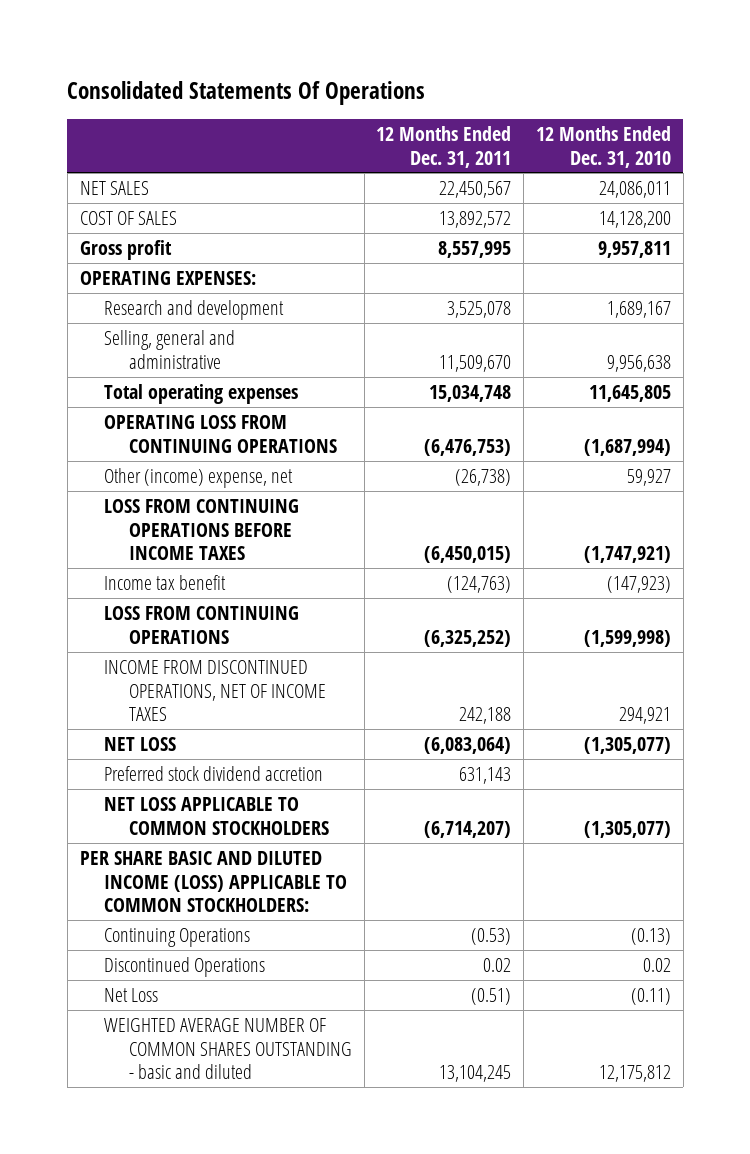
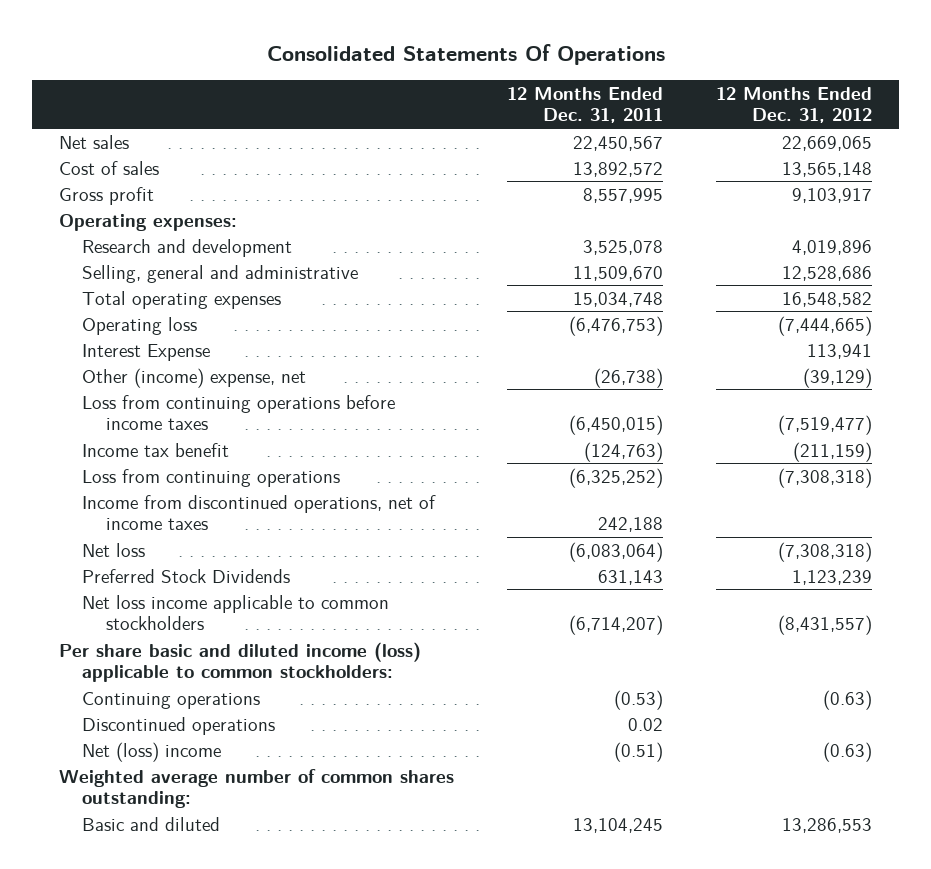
- | 12 Months Ended Dec. 31, 2011 | 12 Months Ended Dec. 31, 2010
+ | 12 Months Ended Dec. 31, 2011 | 12 Months Ended Dec. 31, 2012
- NET SALES | 22,450,567 | 24,086,011
- COST OF SALES | 13,892,572 | 14,128,200
+ Net sales | 22,450,567 | 22,669,065
+ Cost of sales | 13,892,572 | 13,565,148
- OPERATING EXPENSES:
+ Operating expenses:
- OPERATING LOSS FROM CONTINUING OPERATIONS | (6,476,753) | (1,687,994)
+ Operating loss | (6,476,753) | (7,444,665)
+ Interest Expense | | 113,941
- LOSS FROM CONTINUING OPERATIONS BEFORE INCOME TAXES | (6,450,015) | (1,747,921)
+ Loss from continuing operations before income taxes | (6,450,015) | (7,519,477)
- LOSS FROM CONTINUING OPERATIONS | (6,325,252) | (1,599,998)
- INCOME FROM DISCONTINUED OPERATIONS, NET OF INCOME TAXES | 242,188 | 294,921
- NET LOSS | (6,083,064) | (1,305,077)
- Preferred stock dividend accretion | 631,143 |
- NET LOSS APPLICABLE TO COMMON STOCKHOLDERS | (6,714,207) | (1,305,077)
- PER SHARE BASIC AND DILUTED INCOME (LOSS) APPLICABLE TO COMMON STOCKHOLDERS:
- Continuing Operations | (0.53) | (0.13)
- Discontinued Operations | 0.02 | 0.02
- Net Loss | (0.51) | (0.11)
- WEIGHTED AVERAGE NUMBER OF COMMON SHARES OUTSTANDING - basic and diluted | 13,104,245 | 12,175,812
+ Loss from continuing operations | (6,325,252) | (7,308,318)
+ Income from discontinued operations, net of income taxes | 242,188 |
+ Net loss | (6,083,064) | (7,308,318)
+ Preferred Stock Dividends | 631,143 | 1,123,239
+ Net loss income applicable to common stockholders | (6,714,207) | (8,431,557)
+ Per share basic and diluted income (loss) applicable to common stockholders:
+ Continuing operations | (0.53) | (0.63)
+ Discontinued operations | 0.02 |
+ Net (loss) income | (0.51) | (0.63)
+ Weighted average number of common shares outstanding:
+ Basic and diluted | 13,104,245 | 13,286,553

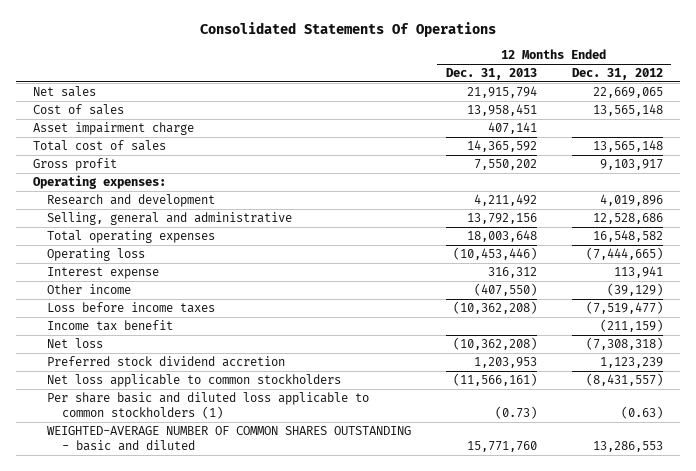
- | 12 Months Ended Dec. 31, 2011 | 12 Months Ended Dec. 31, 2012
+ | 12 Months Ended Dec. 31, 2013 | 12 Months Ended Dec. 31, 2012
+ Asset impairment charge | 407,141 |
+ Total cost of sales | 14,365,592 | 13,565,148
- Interest Expense | | 113,941
- Other (income) expense, net | (26,738) | (39,129)
- Loss from continuing operations before income taxes | (6,450,015) | (7,519,477)
+ Interest expense | 316,312 | 113,941
+ Other income | (407,550) | (39,129)
+ Loss before income taxes | (10,362,208) | (7,519,477)
- Loss from continuing operations | (6,325,252) | (7,308,318)
- Income from discontinued operations, net of income taxes | 242,188 |
- Preferred Stock Dividends | 631,143 | 1,123,239
- Net loss income applicable to common stockholders | (6,714,207) | (8,431,557)
- Per share basic and diluted income (loss) applicable to common stockholders:
- Continuing operations | (0.53) | (0.63)
- Discontinued operations | 0.02 |
- Net (loss) income | (0.51) | (0.63)
- Weighted average number of common shares outstanding:
- Basic and diluted | 13,104,245 | 13,286,553
+ Preferred stock dividend accretion | 1,203,953 | 1,123,239
+ Net loss applicable to common stockholders | (11,566,161) | (8,431,557)
+ Per share basic and diluted loss applicable to common stockholders (1) | (0.73) | (0.63)
+ WEIGHTED-AVERAGE NUMBER OF COMMON SHARES OUTSTANDING - basic and diluted | 15,771,760 | 13,286,553

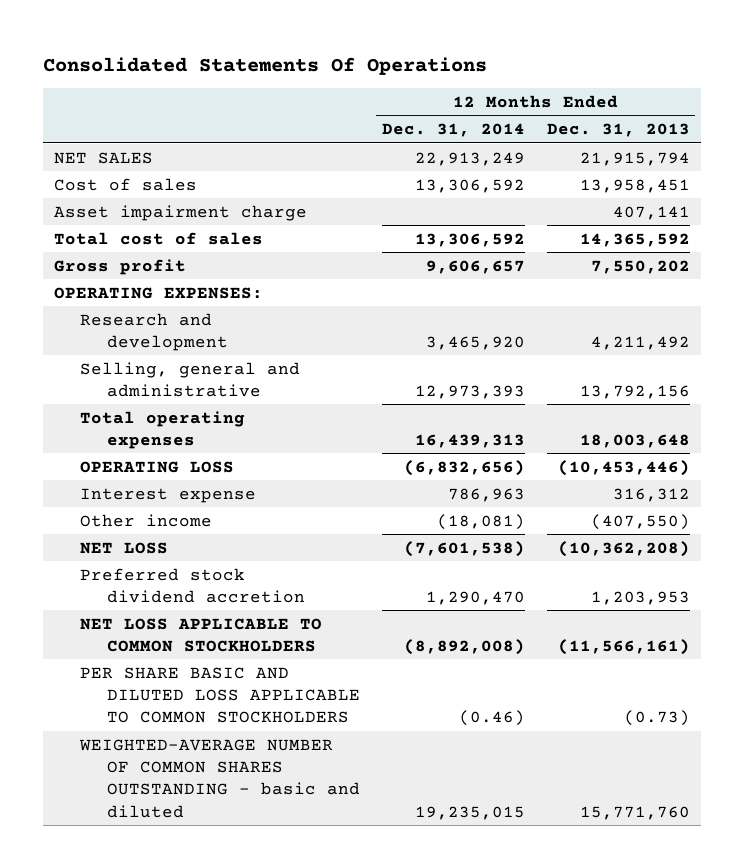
- | 12 Months Ended Dec. 31, 2013 | 12 Months Ended Dec. 31, 2012
+ | 12 Months Ended Dec. 31, 2014 | 12 Months Ended Dec. 31, 2013
- Net sales | 21,915,794 | 22,669,065
+ NET SALES | 22,913,249 | 21,915,794
- Operating expenses:
+ OPERATING EXPENSES:
- Operating loss | (10,453,446) | (7,444,665)
+ OPERATING LOSS | (6,832,656) | (10,453,446)
- Loss before income taxes | (10,362,208) | (7,519,477)
- Income tax benefit | | (211,159)
- Net loss | (10,362,208) | (7,308,318)
+ NET LOSS | (7,601,538) | (10,362,208)
- Net loss applicable to common stockholders | (11,566,161) | (8,431,557)
- Per share basic and diluted loss applicable to common stockholders (1) | (0.73) | (0.63)
+ NET LOSS APPLICABLE TO COMMON STOCKHOLDERS | (8,892,008) | (11,566,161)
+ PER SHARE BASIC AND DILUTED LOSS APPLICABLE TO COMMON STOCKHOLDERS | (0.46) | (0.73)

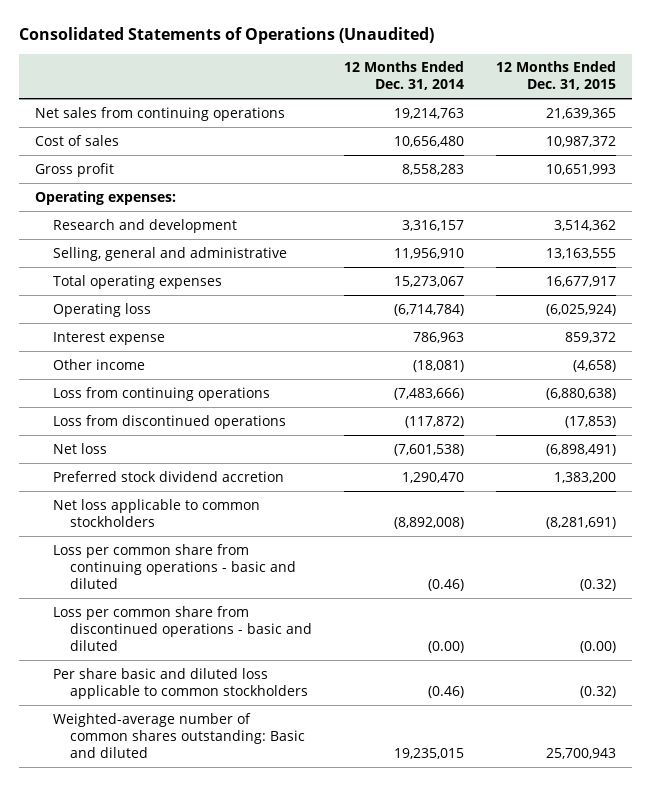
- Consolidated Statements Of Operations
+ Consolidated Statements of Operations (Unaudited)
- | 12 Months Ended Dec. 31, 2014 | 12 Months Ended Dec. 31, 2013
+ | 12 Months Ended Dec. 31, 2014 | 12 Months Ended Dec. 31, 2015
- NET SALES | 22,913,249 | 21,915,794
- Cost of sales | 13,306,592 | 13,958,451
- Asset impairment charge | | 407,141
- Total cost of sales | 13,306,592 | 14,365,592
- Gross profit | 9,606,657 | 7,550,202
- OPERATING EXPENSES:
- Research and development | 3,465,920 | 4,211,492
- Selling, general and administrative | 12,973,393 | 13,792,156
- Total operating expenses | 16,439,313 | 18,003,648
- OPERATING LOSS | (6,832,656) | (10,453,446)
+ Net sales from continuing operations | 19,214,763 | 21,639,365
+ Cost of sales | 10,656,480 | 10,987,372
+ Gross profit | 8,558,283 | 10,651,993
+ Operating expenses:
+ Research and development | 3,316,157 | 3,514,362
+ Selling, general and administrative | 11,956,910 | 13,163,555
+ Total operating expenses | 15,273,067 | 16,677,917
+ Operating loss | (6,714,784) | (6,025,924)
- NET LOSS | (7,601,538) | (10,362,208)
+ Loss from continuing operations | (7,483,666) | (6,880,638)
+ Loss from discontinued operations | (117,872) | (17,853)
+ Net loss | (7,601,538) | (6,898,491)
- NET LOSS APPLICABLE TO COMMON STOCKHOLDERS | (8,892,008) | (11,566,161)
- PER SHARE BASIC AND DILUTED LOSS APPLICABLE TO COMMON STOCKHOLDERS | (0.46) | (0.73)
- WEIGHTED-AVERAGE NUMBER OF COMMON SHARES OUTSTANDING - basic and diluted | 19,235,015 | 15,771,760
+ Net loss applicable to common stockholders | (8,892,008) | (8,281,691)
+ Loss per common share from continuing operations - basic and diluted | (0.46) | (0.32)
+ Loss per common share from discontinued operations - basic and diluted | (0.00) | (0.00)
+ Per share basic and diluted loss applicable to common stockholders | (0.46) | (0.32)
+ Weighted-average number of common shares outstanding: Basic and diluted | 19,235,015 | 25,700,943

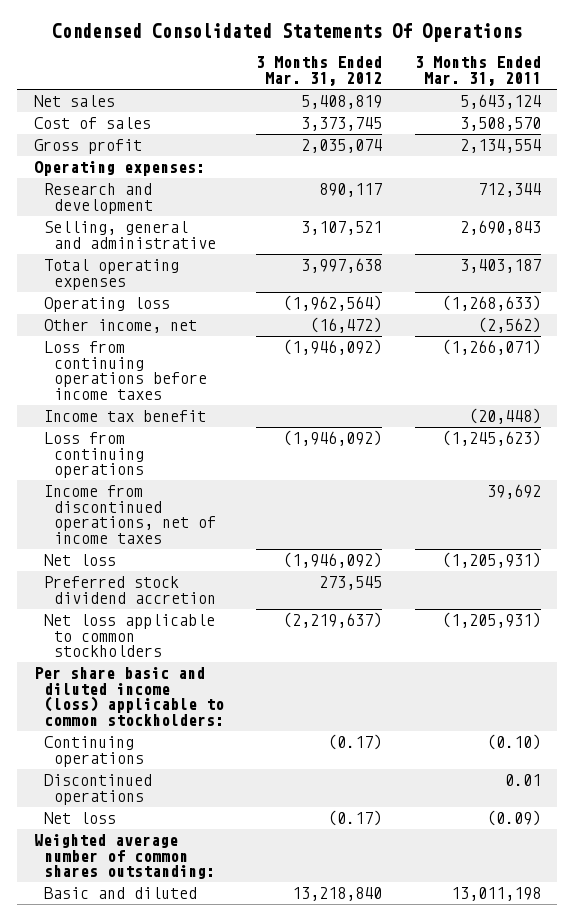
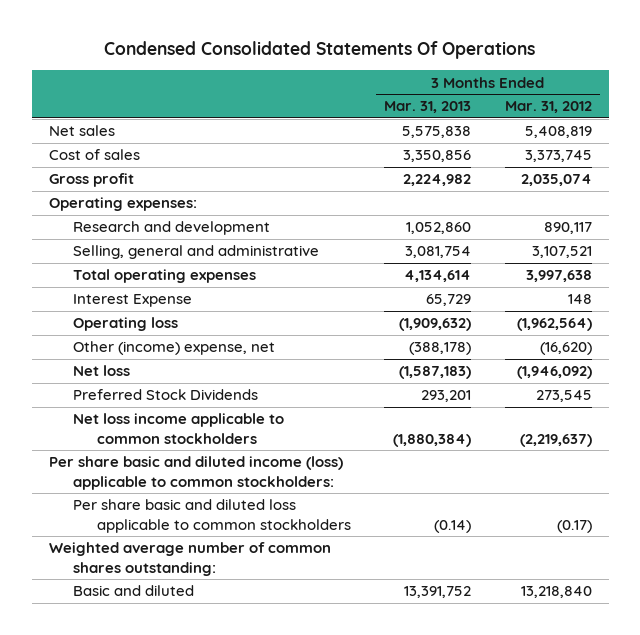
- | 3 Months Ended Mar. 31, 2012 | 3 Months Ended Mar. 31, 2011
+ | 3 Months Ended Mar. 31, 2013 | 3 Months Ended Mar. 31, 2012
+ Interest Expense | 65,729 | 148
- Other income, net | (16,472) | (2,562)
- Loss from continuing operations before income taxes | (1,946,092) | (1,266,071)
- Income tax benefit | | (20,448)
- Loss from continuing operations | (1,946,092) | (1,245,623)
- Income from discontinued operations, net of income taxes | | 39,692
+ Other (income) expense, net | (388,178) | (16,620)
- Preferred stock dividend accretion | 273,545 |
- Net loss applicable to common stockholders | (2,219,637) | (1,205,931)
+ Preferred Stock Dividends | 293,201 | 273,545
+ Net loss income applicable to common stockholders | (1,880,384) | (2,219,637)
- Continuing operations | (0.17) | (0.10)
- Discontinued operations | | 0.01
- Net loss | (0.17) | (0.09)
+ Per share basic and diluted loss applicable to common stockholders | (0.14) | (0.17)

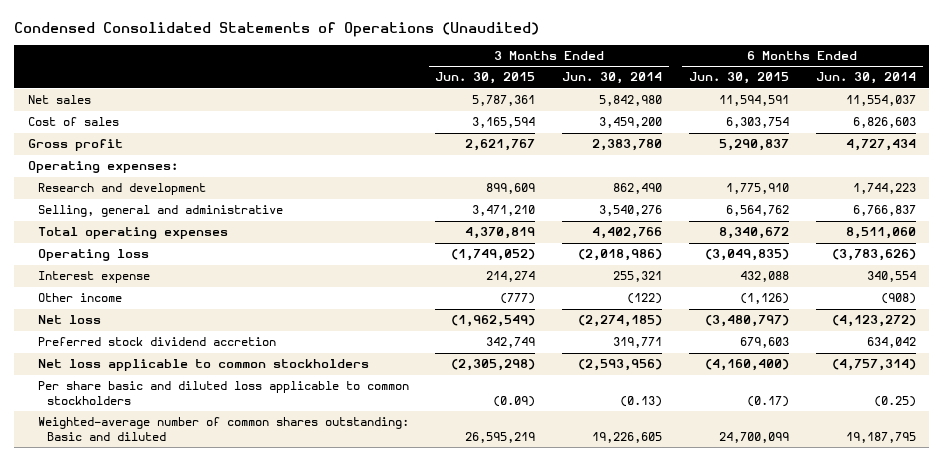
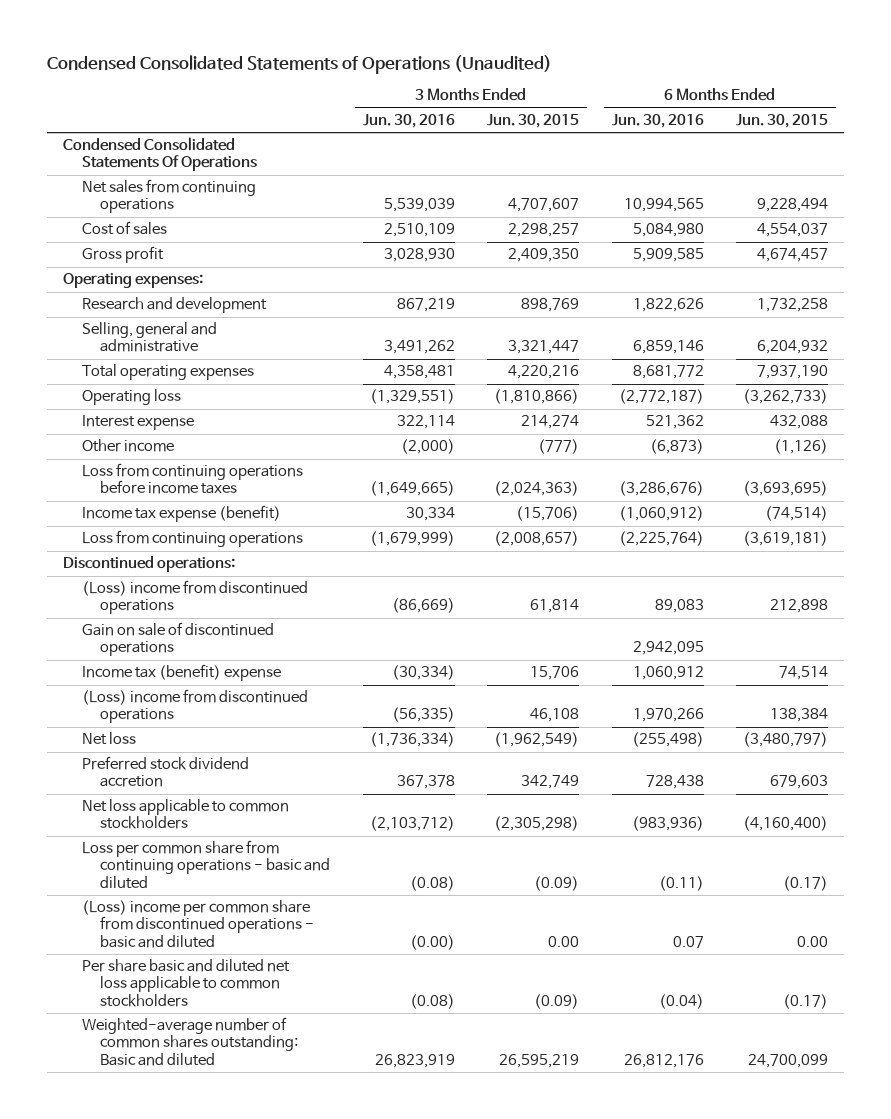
- | 3 Months Ended Jun. 30, 2015 | 3 Months Ended Jun. 30, 2014 | 6 Months Ended Jun. 30, 2015 | 6 Months Ended Jun. 30, 2014
+ | 3 Months Ended Jun. 30, 2016 | 3 Months Ended Jun. 30, 2015 | 6 Months Ended Jun. 30, 2016 | 6 Months Ended Jun. 30, 2015
- Net sales | 5,787,361 | 5,842,980 | 11,594,591 | 11,554,037
- Cost of sales | 3,165,594 | 3,459,200 | 6,303,754 | 6,826,603
- Gross profit | 2,621,767 | 2,383,780 | 5,290,837 | 4,727,434
+ Condensed Consolidated Statements Of Operations
+ Net sales from continuing operations | 5,539,039 | 4,707,607 | 10,994,565 | 9,228,494
+ Cost of sales | 2,510,109 | 2,298,257 | 5,084,980 | 4,554,037
+ Gross profit | 3,028,930 | 2,409,350 | 5,909,585 | 4,674,457
- Research and development | 899,609 | 862,490 | 1,775,910 | 1,744,223
- Selling, general and administrative | 3,471,210 | 3,540,276 | 6,564,762 | 6,766,837
- Total operating expenses | 4,370,819 | 4,402,766 | 8,340,672 | 8,511,060
- Operating loss | (1,749,052) | (2,018,986) | (3,049,835) | (3,783,626)
+ Research and development | 867,219 | 898,769 | 1,822,626 | 1,732,258
+ Selling, general and administrative | 3,491,262 | 3,321,447 | 6,859,146 | 6,204,932
+ Total operating expenses | 4,358,481 | 4,220,216 | 8,681,772 | 7,937,190
+ Operating loss | (1,329,551) | (1,810,866) | (2,772,187) | (3,262,733)
+ Loss from continuing operations before income taxes | (1,649,665) | (2,024,363) | (3,286,676) | (3,693,695)
+ Income tax expense (benefit) | 30,334 | (15,706) | (1,060,912) | (74,514)
+ Loss from continuing operations | (1,679,999) | (2,008,657) | (2,225,764) | (3,619,181)
+ Discontinued operations:
+ (Loss) income from discontinued operations | (86,669) | 61,814 | 89,083 | 212,898
+ Gain on sale of discontinued operations | | | 2,942,095 |
+ Income tax (benefit) expense | (30,334) | 15,706 | 1,060,912 | 74,514
+ (Loss) income from discontinued operations | (56,335) | 46,108 | 1,970,266 | 138,384
- Per share basic and diluted loss applicable to common stockholders | (0.09) | (0.13) | (0.17) | (0.25)
+ Loss per common share from continuing operations - basic and diluted | (0.08) | (0.09) | (0.11) | (0.17)
+ (Loss) income per common share from discontinued operations - basic and diluted | (0.00) | 0.00 | 0.07 | 0.00
+ Per share basic and diluted net loss applicable to common stockholders | (0.08) | (0.09) | (0.04) | (0.17)

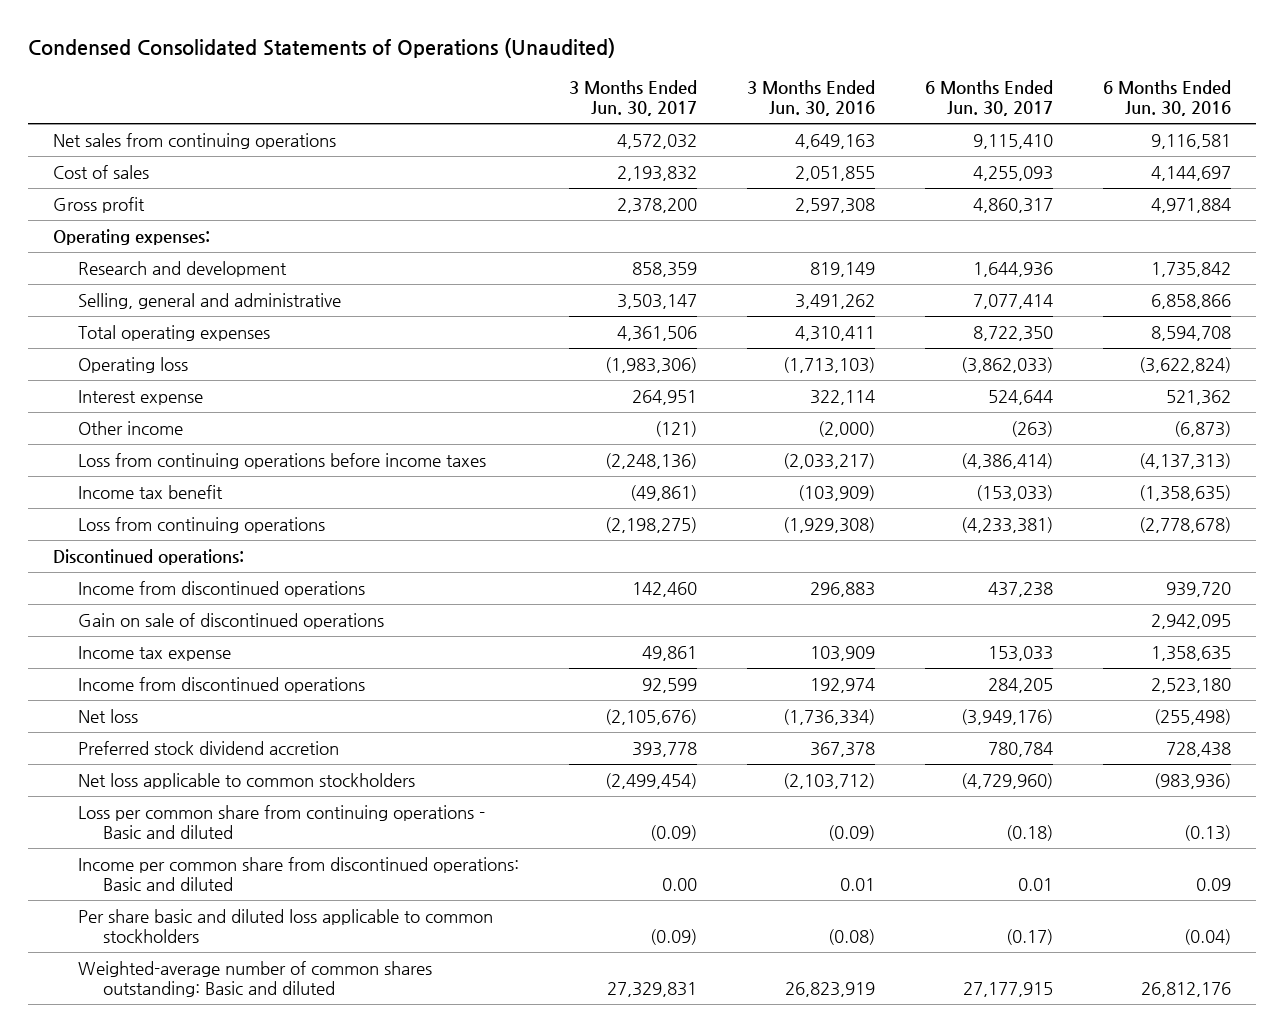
- | 3 Months Ended Jun. 30, 2016 | 3 Months Ended Jun. 30, 2015 | 6 Months Ended Jun. 30, 2016 | 6 Months Ended Jun. 30, 2015
+ | 3 Months Ended Jun. 30, 2017 | 3 Months Ended Jun. 30, 2016 | 6 Months Ended Jun. 30, 2017 | 6 Months Ended Jun. 30, 2016
- Condensed Consolidated Statements Of Operations
- Net sales from continuing operations | 5,539,039 | 4,707,607 | 10,994,565 | 9,228,494
- Cost of sales | 2,510,109 | 2,298,257 | 5,084,980 | 4,554,037
- Gross profit | 3,028,930 | 2,409,350 | 5,909,585 | 4,674,457
+ Net sales from continuing operations | 4,572,032 | 4,649,163 | 9,115,410 | 9,116,581
+ Cost of sales | 2,193,832 | 2,051,855 | 4,255,093 | 4,144,697
+ Gross profit | 2,378,200 | 2,597,308 | 4,860,317 | 4,971,884
- Research and development | 867,219 | 898,769 | 1,822,626 | 1,732,258
- Selling, general and administrative | 3,491,262 | 3,321,447 | 6,859,146 | 6,204,932
- Total operating expenses | 4,358,481 | 4,220,216 | 8,681,772 | 7,937,190
- Operating loss | (1,329,551) | (1,810,866) | (2,772,187) | (3,262,733)
+ Research and development | 858,359 | 819,149 | 1,644,936 | 1,735,842
+ Selling, general and administrative | 3,503,147 | 3,491,262 | 7,077,414 | 6,858,866
+ Total operating expenses | 4,361,506 | 4,310,411 | 8,722,350 | 8,594,708
+ Operating loss | (1,983,306) | (1,713,103) | (3,862,033) | (3,622,824)
- Loss from continuing operations before income taxes | (1,649,665) | (2,024,363) | (3,286,676) | (3,693,695)
- Income tax expense (benefit) | 30,334 | (15,706) | (1,060,912) | (74,514)
- Loss from continuing operations | (1,679,999) | (2,008,657) | (2,225,764) | (3,619,181)
+ Loss from continuing operations before income taxes | (2,248,136) | (2,033,217) | (4,386,414) | (4,137,313)
+ Income tax benefit | (49,861) | (103,909) | (153,033) | (1,358,635)
+ Loss from continuing operations | (2,198,275) | (1,929,308) | (4,233,381) | (2,778,678)
- (Loss) income from discontinued operations | (86,669) | 61,814 | 89,083 | 212,898
+ Income from discontinued operations | 142,460 | 296,883 | 437,238 | 939,720
- Income tax (benefit) expense | (30,334) | 15,706 | 1,060,912 | 74,514
- (Loss) income from discontinued operations | (56,335) | 46,108 | 1,970,266 | 138,384
+ Income tax expense | 49,861 | 103,909 | 153,033 | 1,358,635
+ Income from discontinued operations | 92,599 | 192,974 | 284,205 | 2,523,180
- Loss per common share from continuing operations - basic and diluted | (0.08) | (0.09) | (0.11) | (0.17)
- (Loss) income per common share from discontinued operations - basic and diluted | (0.00) | 0.00 | 0.07 | 0.00
- Per share basic and diluted net loss applicable to common stockholders | (0.08) | (0.09) | (0.04) | (0.17)
+ Loss per common share from continuing operations - Basic and diluted | (0.09) | (0.09) | (0.18) | (0.13)
+ Income per common share from discontinued operations: Basic and diluted | 0.00 | 0.01 | 0.01 | 0.09
+ Per share basic and diluted loss applicable to common stockholders | (0.09) | (0.08) | (0.17) | (0.04)

